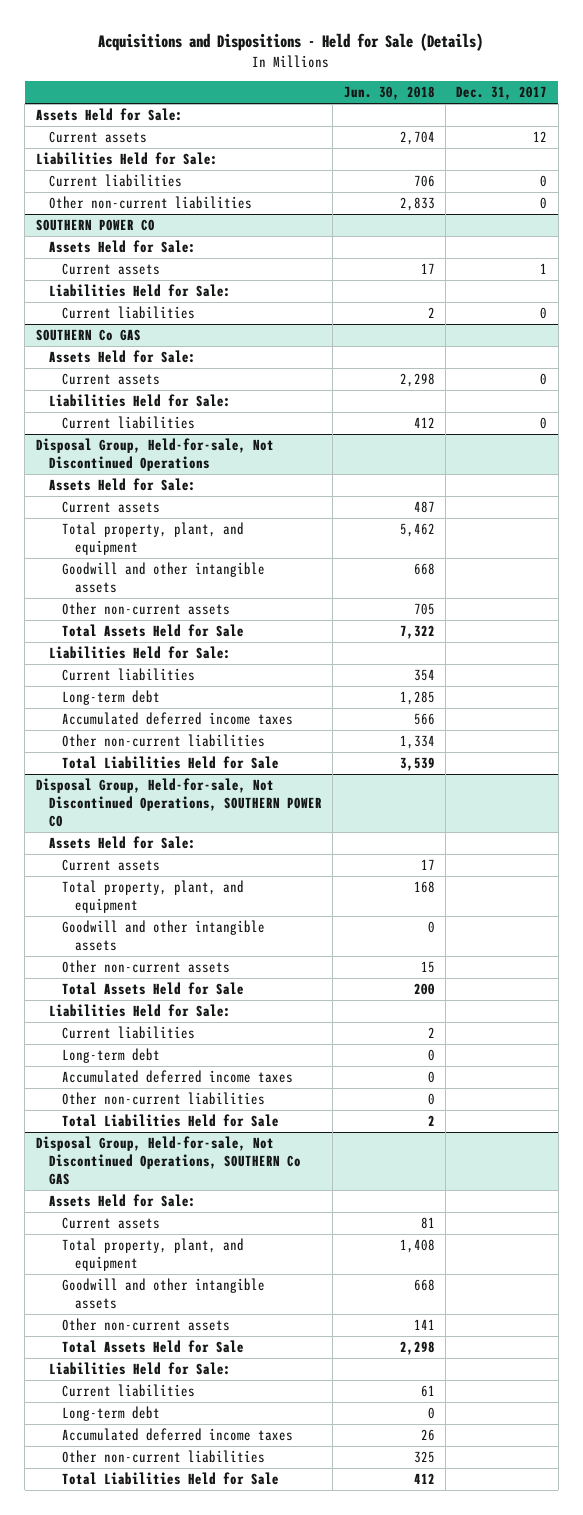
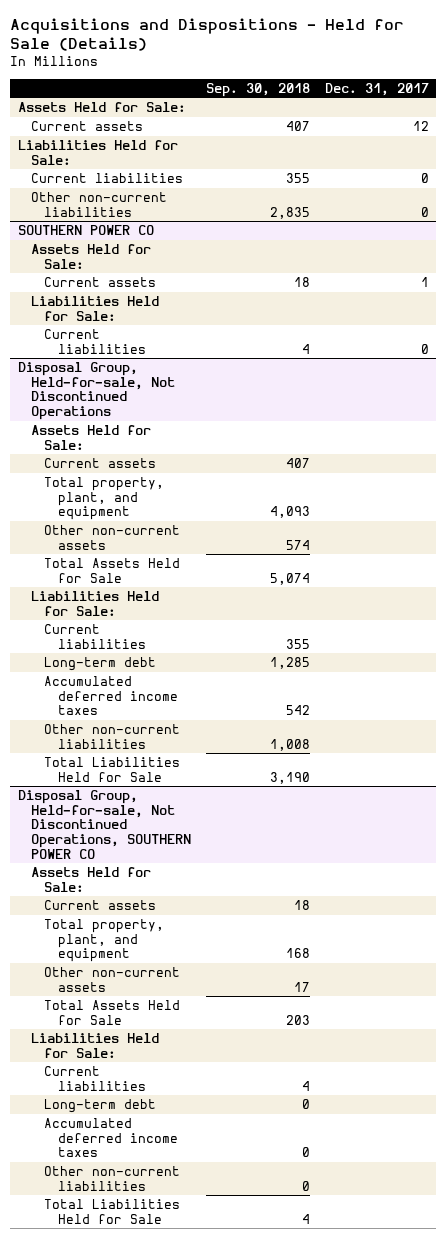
- | Jun. 30, 2018 | Dec. 31, 2017
+ | Sep. 30, 2018 | Dec. 31, 2017
- SOUTHERN Co GAS
- Assets Held for Sale:
- Current assets | 2,298 | 0
- Liabilities Held for Sale:
- Current liabilities | 412 | 0
@ Disposal Group, Held-for-sale, Not Discontinued Operations
- Goodwill and other intangible assets | 668 |
@ Disposal Group, Held-for-sale, Not Discontinued Operations, SOUTHERN POWER CO
- Goodwill and other intangible assets | 0 |
- Disposal Group, Held-for-sale, Not Discontinued Operations, SOUTHERN Co GAS
- Assets Held for Sale:
- Current assets | 81 |
- Total property, plant, and equipment | 1,408 |
- Goodwill and other intangible assets | 668 |
- Other non-current assets | 141 |
- Total Assets Held for Sale | 2,298 |
- Liabilities Held for Sale:
- Current liabilities | 61 |
- Long-term debt | 0 |
- Accumulated deferred income taxes | 26 |
- Other non-current liabilities | 325 |
- Total Liabilities Held for Sale | 412 |

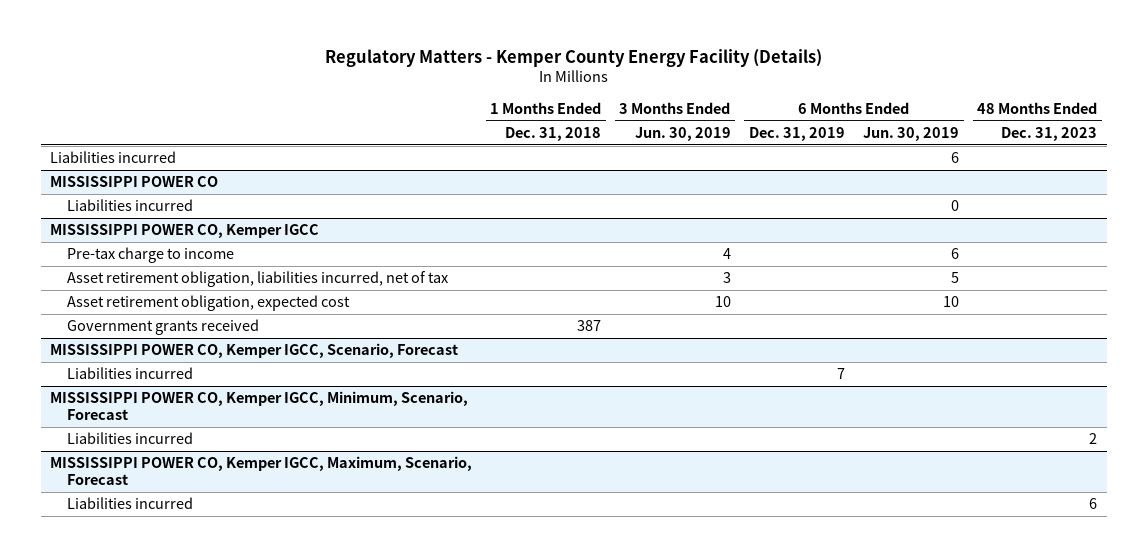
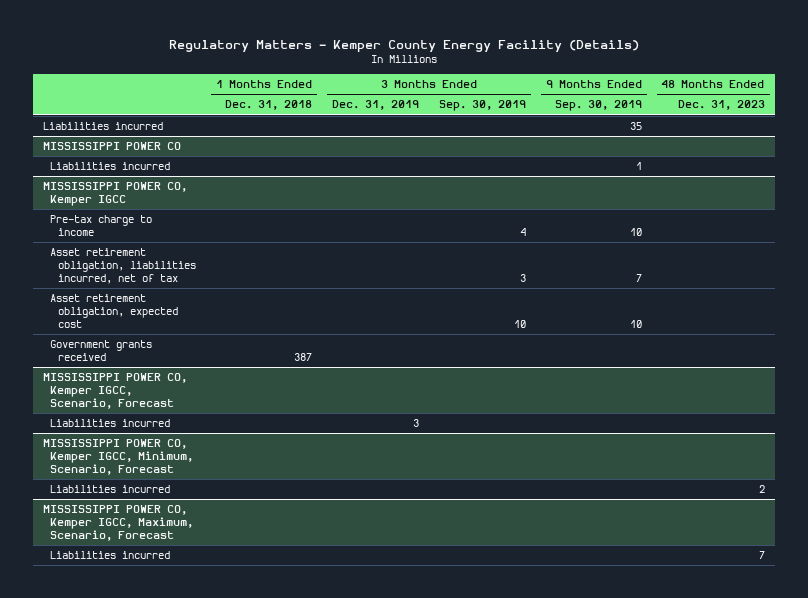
- | 1 Months Ended Dec. 31, 2018 | 3 Months Ended Jun. 30, 2019 | 6 Months Ended Dec. 31, 2019 | 6 Months Ended Jun. 30, 2019 | 48 Months Ended Dec. 31, 2023
+ | 1 Months Ended Dec. 31, 2018 | 3 Months Ended Dec. 31, 2019 | 3 Months Ended Sep. 30, 2019 | 9 Months Ended Sep. 30, 2019 | 48 Months Ended Dec. 31, 2023
@ MISSISSIPPI POWER CO, Kemper IGCC, Maximum, Scenario, Forecast
- Liabilities incurred | | | | | 6
+ Liabilities incurred | | | | | 7

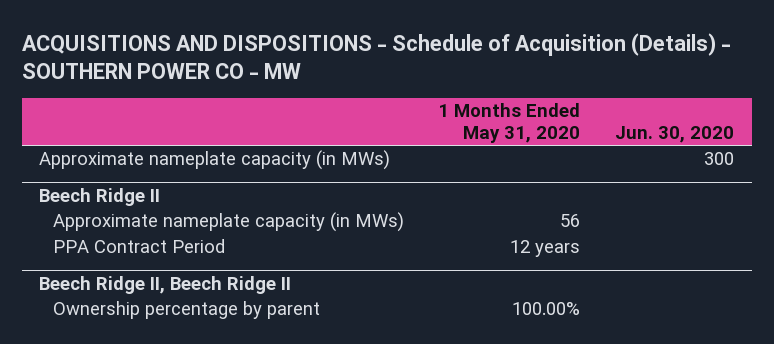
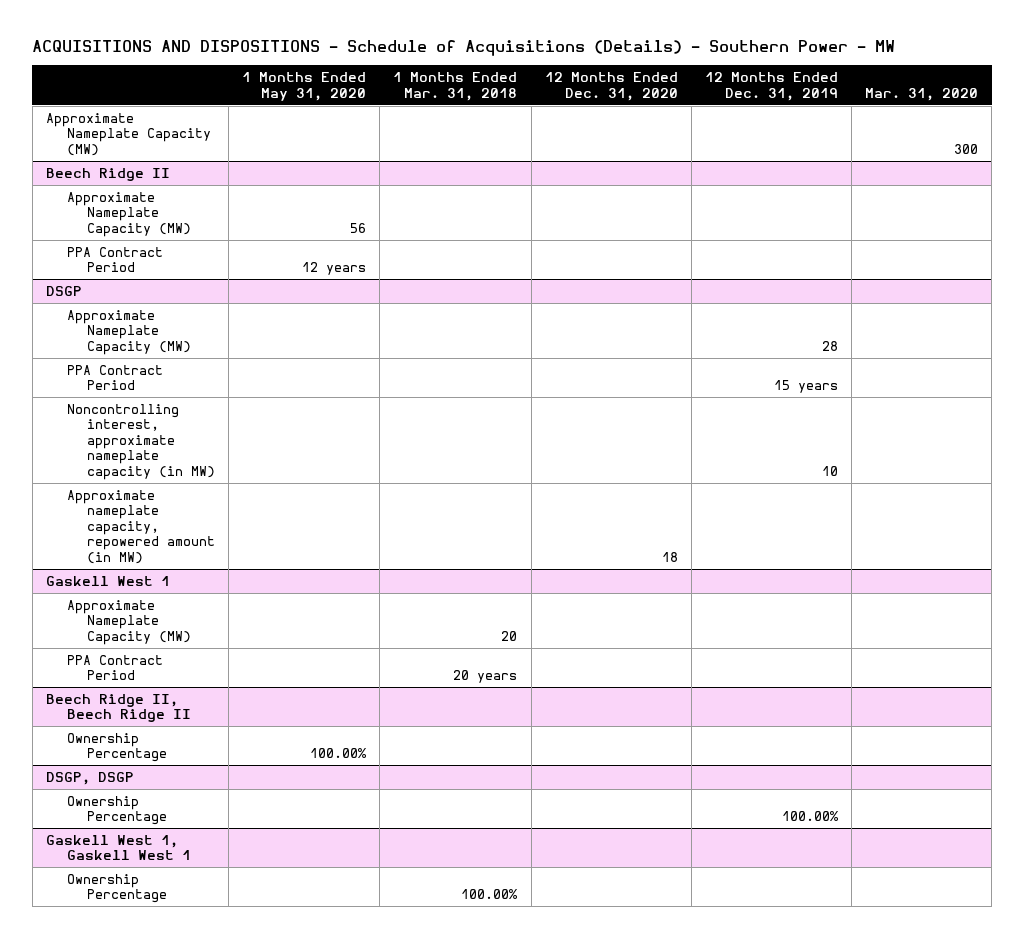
- ACQUISITIONS AND DISPOSITIONS - Schedule of Acquisition (Details) - SOUTHERN POWER CO - MW
+ ACQUISITIONS AND DISPOSITIONS - Schedule of Acquisitions (Details) - Southern Power - MW
- | 1 Months Ended May 31, 2020 | Jun. 30, 2020
+ | 1 Months Ended May 31, 2020 | 1 Months Ended Mar. 31, 2018 | 12 Months Ended Dec. 31, 2020 | 12 Months Ended Dec. 31, 2019 | Mar. 31, 2020
- Approximate nameplate capacity (in MWs) | | 300
+ Approximate Nameplate Capacity (MW) | | | | | 300
@ Beech Ridge II
- Approximate nameplate capacity (in MWs) | 56 |
+ Approximate Nameplate Capacity (MW) | 56 | | | |
+ DSGP
+ Approximate Nameplate Capacity (MW) | | | | 28 |
+ PPA Contract Period | | | | 15 years |
+ Noncontrolling interest, approximate nameplate capacity (in MW) | | | | 10 |
+ Approximate nameplate capacity, repowered amount (in MW) | | | 18 | |
+ Gaskell West 1
+ Approximate Nameplate Capacity (MW) | | 20 | | |
+ PPA Contract Period | | 20 years | | |
@ Beech Ridge II, Beech Ridge II
- Ownership percentage by parent | 100.00% |
+ Ownership Percentage | 100.00% | | | |
+ DSGP, DSGP
+ Ownership Percentage | | | | 100.00% |
+ Gaskell West 1, Gaskell West 1
+ Ownership Percentage | | 100.00% | | |

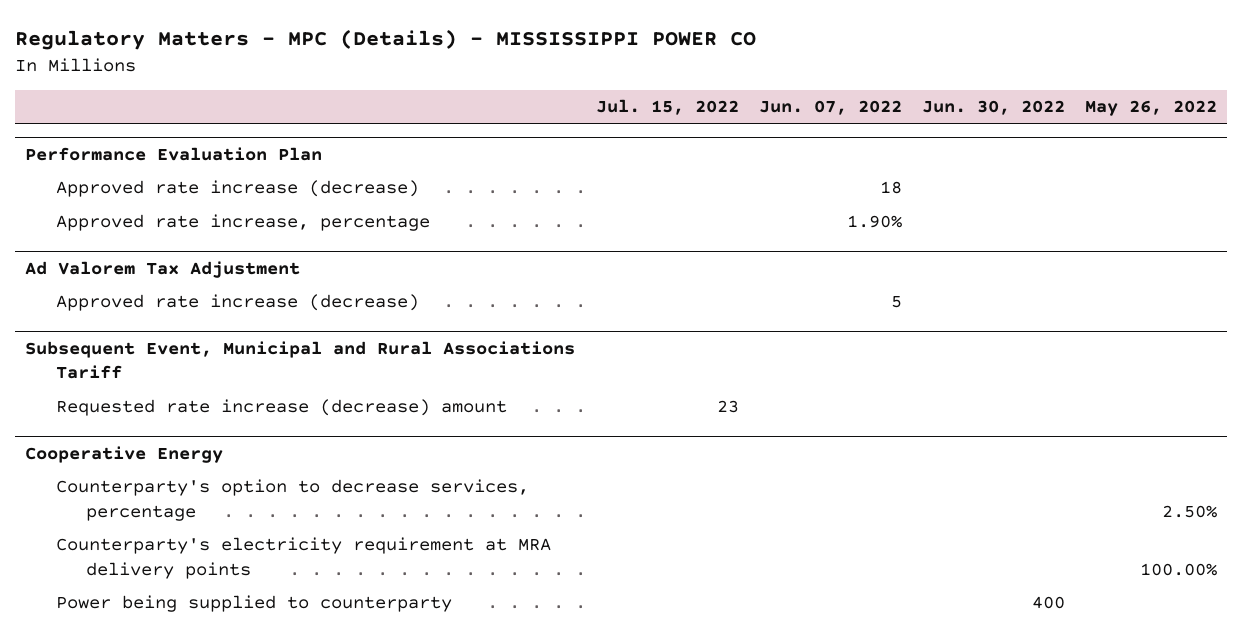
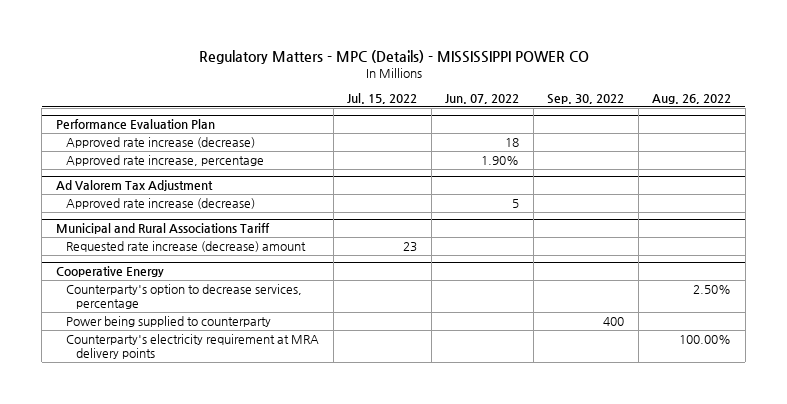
- | Jul. 15, 2022 | Jun. 07, 2022 | Jun. 30, 2022 | May 26, 2022
+ | Jul. 15, 2022 | Jun. 07, 2022 | Sep. 30, 2022 | Aug. 26, 2022
- Subsequent Event, Municipal and Rural Associations Tariff
+ Municipal and Rural Associations Tariff
@ Cooperative Energy
moved down: Counterparty's electricity requirement at MRA delivery points | | | | 100.00%

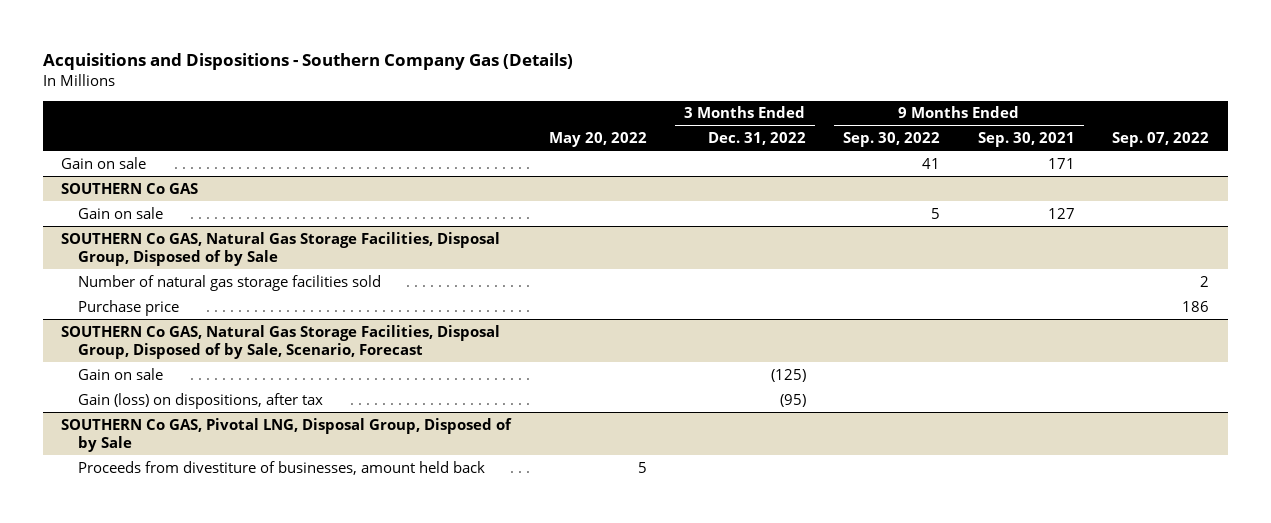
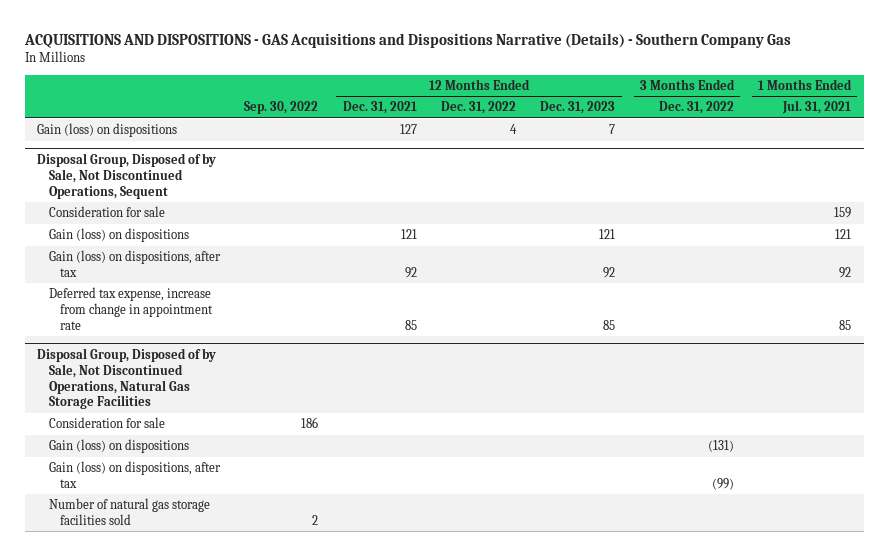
- Acquisitions and Dispositions - Southern Company Gas (Details)
+ ACQUISITIONS AND DISPOSITIONS - GAS Acquisitions and Dispositions Narrative (Details) - Southern Company Gas
- | May 20, 2022 | 3 Months Ended Dec. 31, 2022 | 9 Months Ended Sep. 30, 2022 | 9 Months Ended Sep. 30, 2021 | Sep. 07, 2022
+ | Sep. 30, 2022 | 12 Months Ended Dec. 31, 2021 | 12 Months Ended Dec. 31, 2022 | 12 Months Ended Dec. 31, 2023 | 3 Months Ended Dec. 31, 2022 | 1 Months Ended Jul. 31, 2021
- Gain on sale | | | 41 | 171 |
- SOUTHERN Co GAS
- Gain on sale | | | 5 | 127 |
- SOUTHERN Co GAS, Natural Gas Storage Facilities, Disposal Group, Disposed of by Sale
+ Gain (loss) on dispositions | | 127 | 4 | 7 | |
+ Disposal Group, Disposed of by Sale, Not Discontinued Operations, Sequent
+ Consideration for sale | | | | | | 159
+ Gain (loss) on dispositions | | 121 | | 121 | | 121
+ Gain (loss) on dispositions, after tax | | 92 | | 92 | | 92
+ Deferred tax expense, increase from change in appointment rate | | 85 | | 85 | | 85
+ Disposal Group, Disposed of by Sale, Not Discontinued Operations, Natural Gas Storage Facilities
+ Consideration for sale | 186 | | | | |
+ Gain (loss) on dispositions | | | | | (131) |
+ Gain (loss) on dispositions, after tax | | | | | (99) |
- Purchase price | | | | | 186
- SOUTHERN Co GAS, Natural Gas Storage Facilities, Disposal Group, Disposed of by Sale, Scenario, Forecast
- Gain on sale | | (125) | | |
- Gain (loss) on dispositions, after tax | | (95) | | |
- SOUTHERN Co GAS, Pivotal LNG, Disposal Group, Disposed of by Sale
- Proceeds from divestiture of businesses, amount held back | 5 | | | |

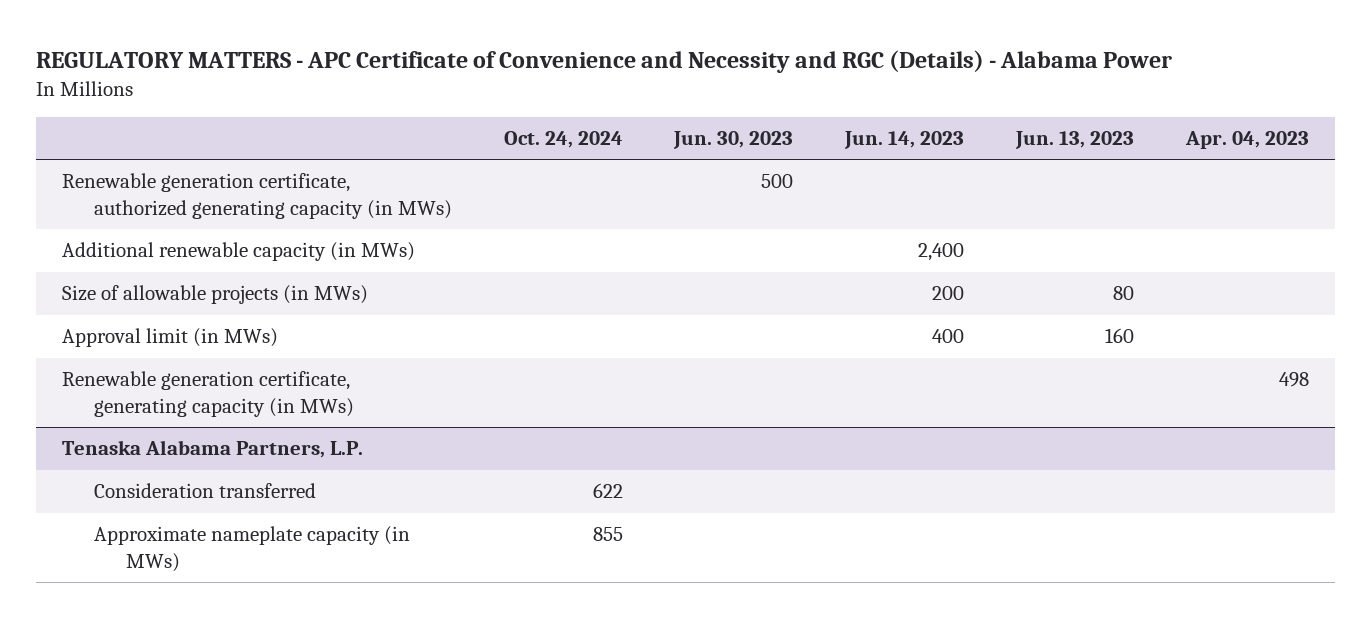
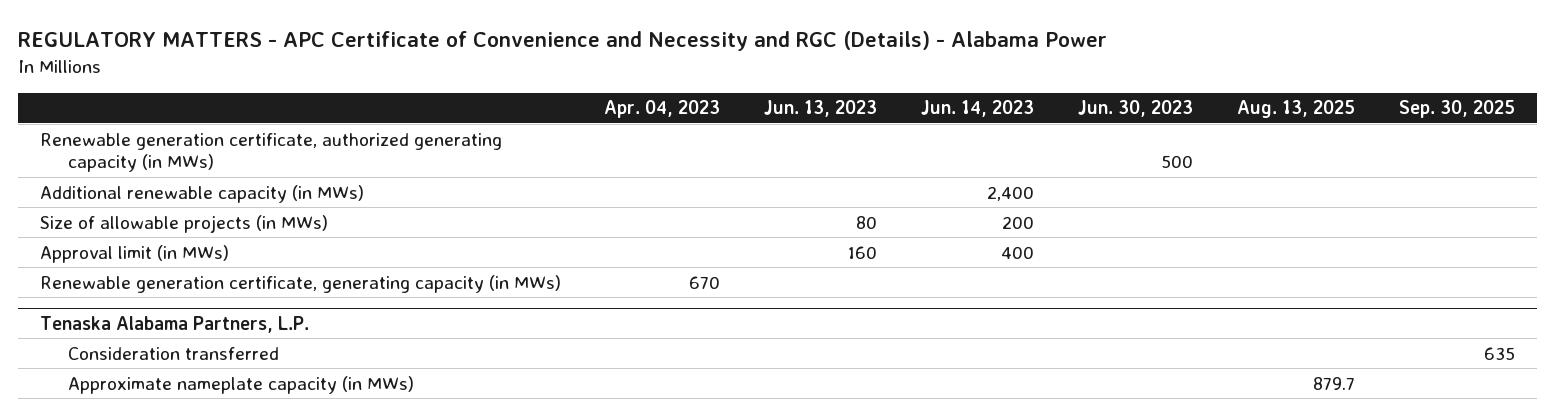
- | Oct. 24, 2024 | Jun. 30, 2023 | Jun. 14, 2023 | Jun. 13, 2023 | Apr. 04, 2023
+ | Apr. 04, 2023 | Jun. 13, 2023 | Jun. 14, 2023 | Jun. 30, 2023 | Aug. 13, 2025 | Sep. 30, 2025
- Renewable generation certificate, generating capacity (in MWs) | | | | | 498
+ Renewable generation certificate, generating capacity (in MWs) | 670 | | | | |

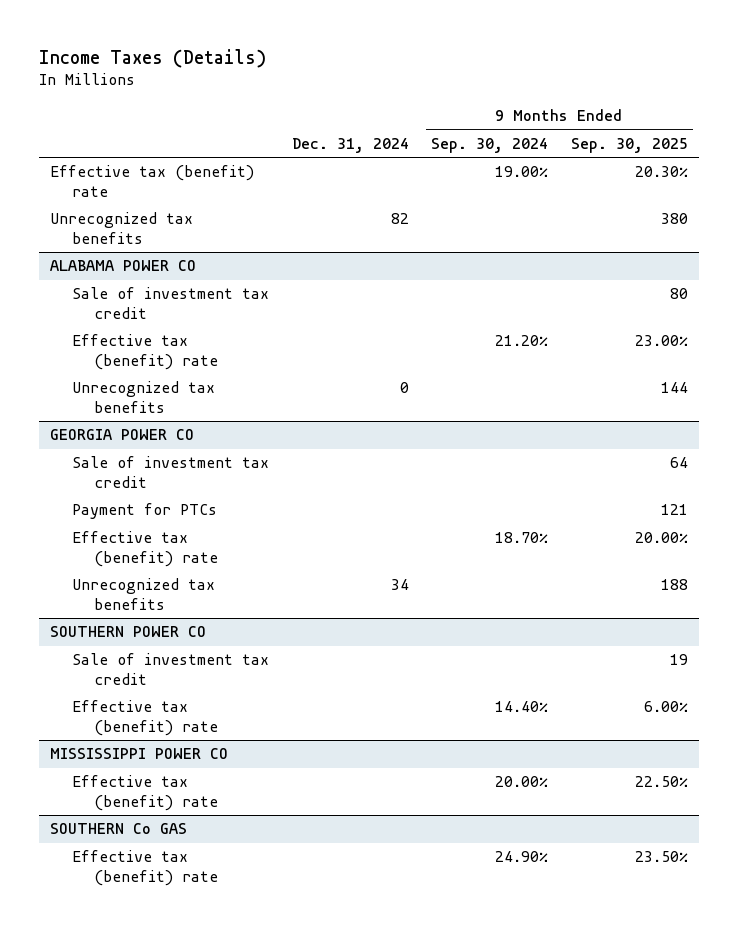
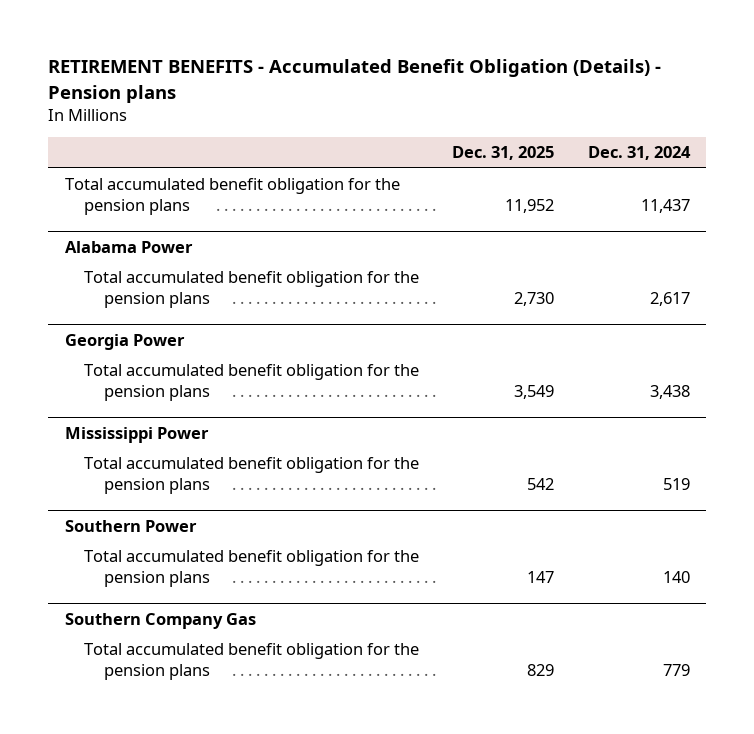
- Income Taxes (Details)
+ RETIREMENT BENEFITS - Accumulated Benefit Obligation (Details) - Pension plans
- | Dec. 31, 2024 | 9 Months Ended Sep. 30, 2024 | 9 Months Ended Sep. 30, 2025
+ | Dec. 31, 2025 | Dec. 31, 2024
- Effective tax (benefit) rate | | 19.00% | 20.30%
- Unrecognized tax benefits | 82 | | 380
- ALABAMA POWER CO
- Sale of investment tax credit | | | 80
- Effective tax (benefit) rate | | 21.20% | 23.00%
- Unrecognized tax benefits | 0 | | 144
- GEORGIA POWER CO
- Sale of investment tax credit | | | 64
- Payment for PTCs | | | 121
- Effective tax (benefit) rate | | 18.70% | 20.00%
- Unrecognized tax benefits | 34 | | 188
- SOUTHERN POWER CO
- Sale of investment tax credit | | | 19
- Effective tax (benefit) rate | | 14.40% | 6.00%
- MISSISSIPPI POWER CO
- Effective tax (benefit) rate | | 20.00% | 22.50%
- SOUTHERN Co GAS
- Effective tax (benefit) rate | | 24.90% | 23.50%
+ Total accumulated benefit obligation for the pension plans | 11,952 | 11,437
+ Alabama Power
+ Total accumulated benefit obligation for the pension plans | 2,730 | 2,617
+ Georgia Power
+ Total accumulated benefit obligation for the pension plans | 3,549 | 3,438
+ Mississippi Power
+ Total accumulated benefit obligation for the pension plans | 542 | 519
+ Southern Power
+ Total accumulated benefit obligation for the pension plans | 147 | 140
+ Southern Company Gas
+ Total accumulated benefit obligation for the pension plans | 829 | 779

